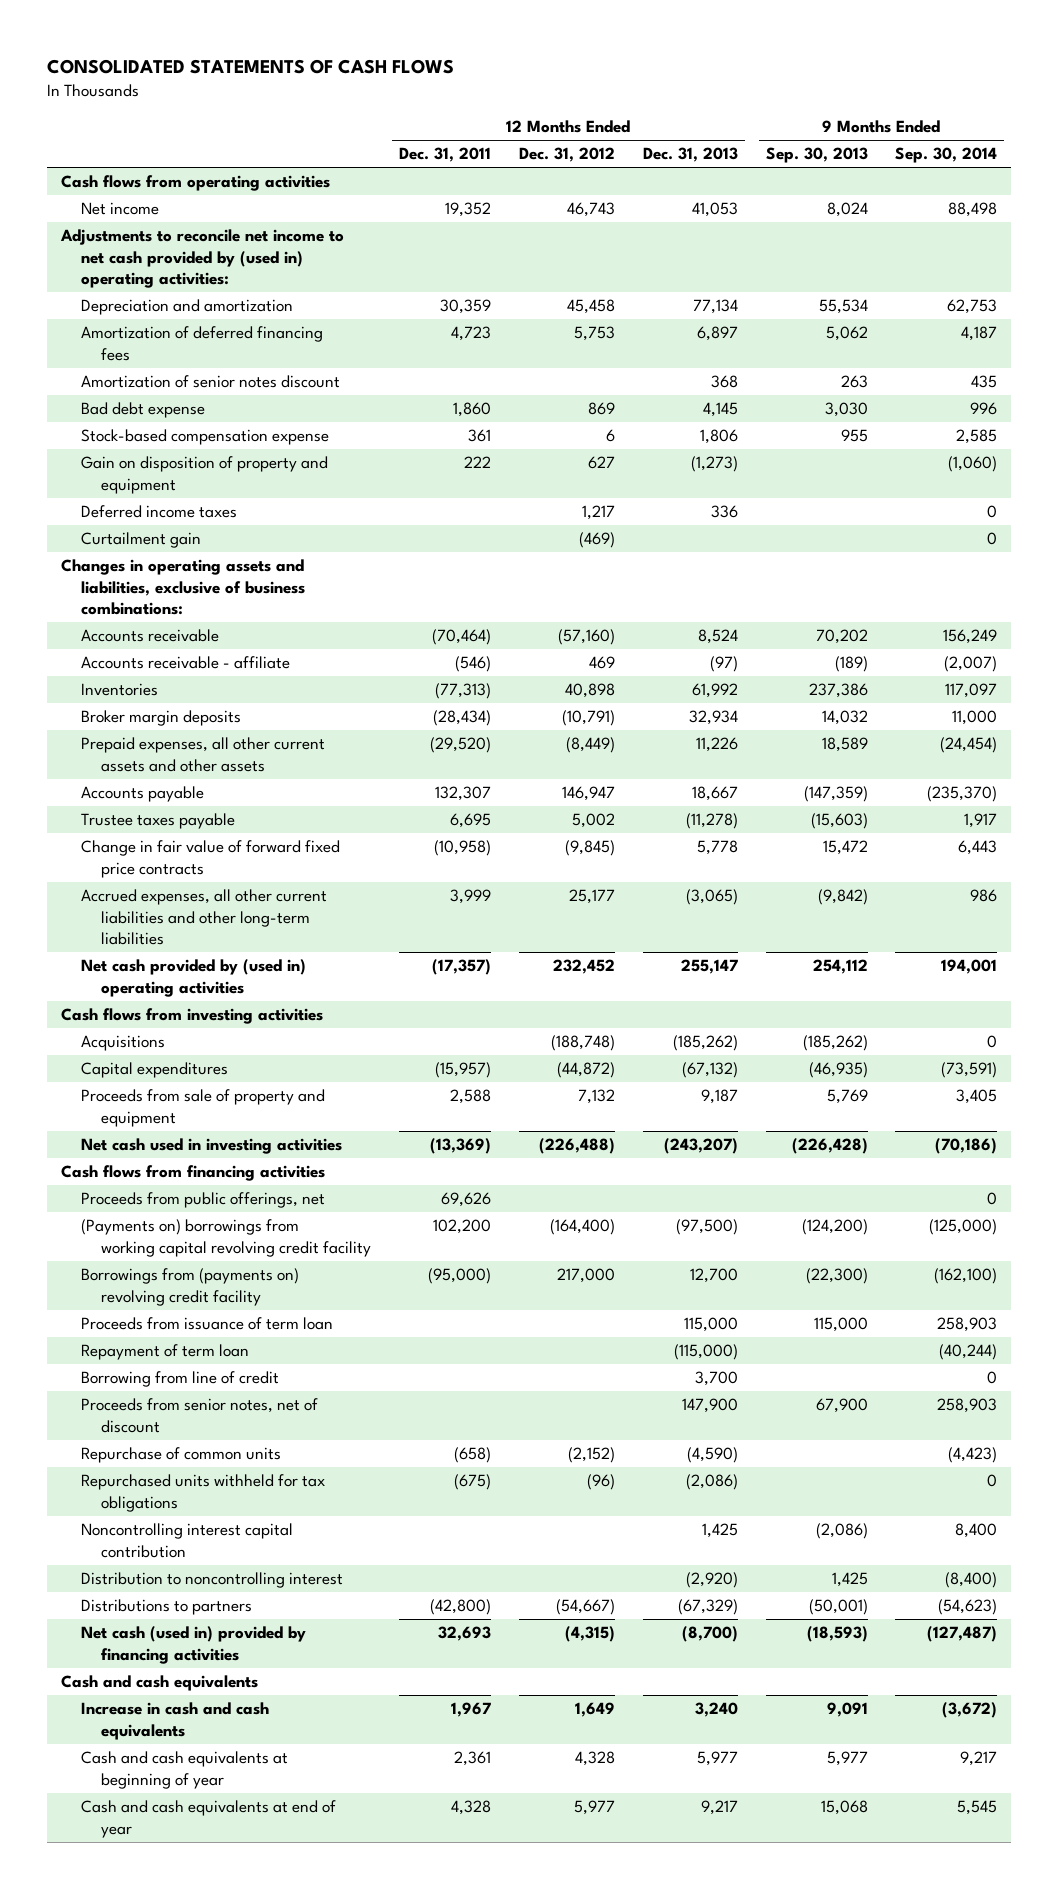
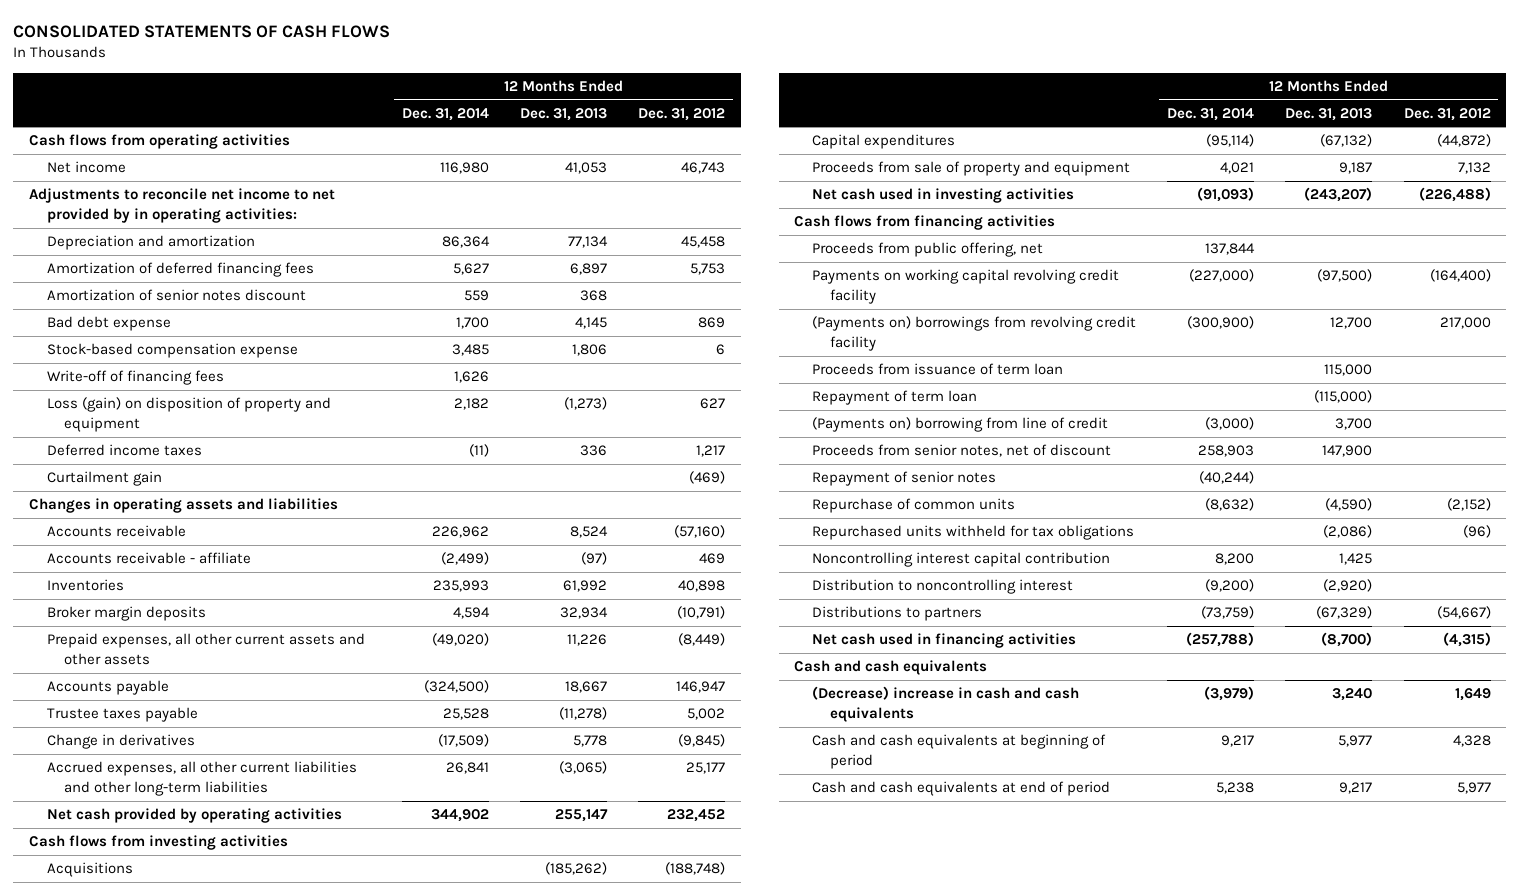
- | 12 Months Ended Dec. 31, 2011 | 12 Months Ended Dec. 31, 2012 | 12 Months Ended Dec. 31, 2013 | 9 Months Ended Sep. 30, 2013 | 9 Months Ended Sep. 30, 2014
+ | 12 Months Ended Dec. 31, 2014 | 12 Months Ended Dec. 31, 2013 | 12 Months Ended Dec. 31, 2012
- Adjustments to reconcile net income to net cash provided by (used in) operating activities:
+ Adjustments to reconcile net income to net provided by in operating activities:
- Gain on disposition of property and equipment | 222 | 627 | (1,273) | | (1,060)
+ Write-off of financing fees | 1,626 | |
+ Loss (gain) on disposition of property and equipment | 2,182 | (1,273) | 627
- Changes in operating assets and liabilities, exclusive of business combinations:
+ Changes in operating assets and liabilities
- Change in fair value of forward fixed price contracts | (10,958) | (9,845) | 5,778 | 15,472 | 6,443
+ Change in derivatives | (17,509) | 5,778 | (9,845)
- Net cash provided by (used in) operating activities | (17,357) | 232,452 | 255,147 | 254,112 | 194,001
+ Net cash provided by operating activities | 344,902 | 255,147 | 232,452
- Proceeds from public offerings, net | 69,626 | | | | 0
- (Payments on) borrowings from working capital revolving credit facility | 102,200 | (164,400) | (97,500) | (124,200) | (125,000)
- Borrowings from (payments on) revolving credit facility | (95,000) | 217,000 | 12,700 | (22,300) | (162,100)
+ Proceeds from public offering, net | 137,844 | |
+ Payments on working capital revolving credit facility | (227,000) | (97,500) | (164,400)
+ (Payments on) borrowings from revolving credit facility | (300,900) | 12,700 | 217,000
- Borrowing from line of credit | | | 3,700 | | 0
+ (Payments on) borrowing from line of credit | (3,000) | 3,700 |
+ Repayment of senior notes | (40,244) | |
- Net cash (used in) provided by financing activities | 32,693 | (4,315) | (8,700) | (18,593) | (127,487)
+ Net cash used in financing activities | (257,788) | (8,700) | (4,315)
- Increase in cash and cash equivalents | 1,967 | 1,649 | 3,240 | 9,091 | (3,672)
- Cash and cash equivalents at beginning of year | 2,361 | 4,328 | 5,977 | 5,977 | 9,217
- Cash and cash equivalents at end of year | 4,328 | 5,977 | 9,217 | 15,068 | 5,545
+ (Decrease) increase in cash and cash equivalents | (3,979) | 3,240 | 1,649
+ Cash and cash equivalents at beginning of period | 9,217 | 5,977 | 4,328
+ Cash and cash equivalents at end of period | 5,238 | 9,217 | 5,977

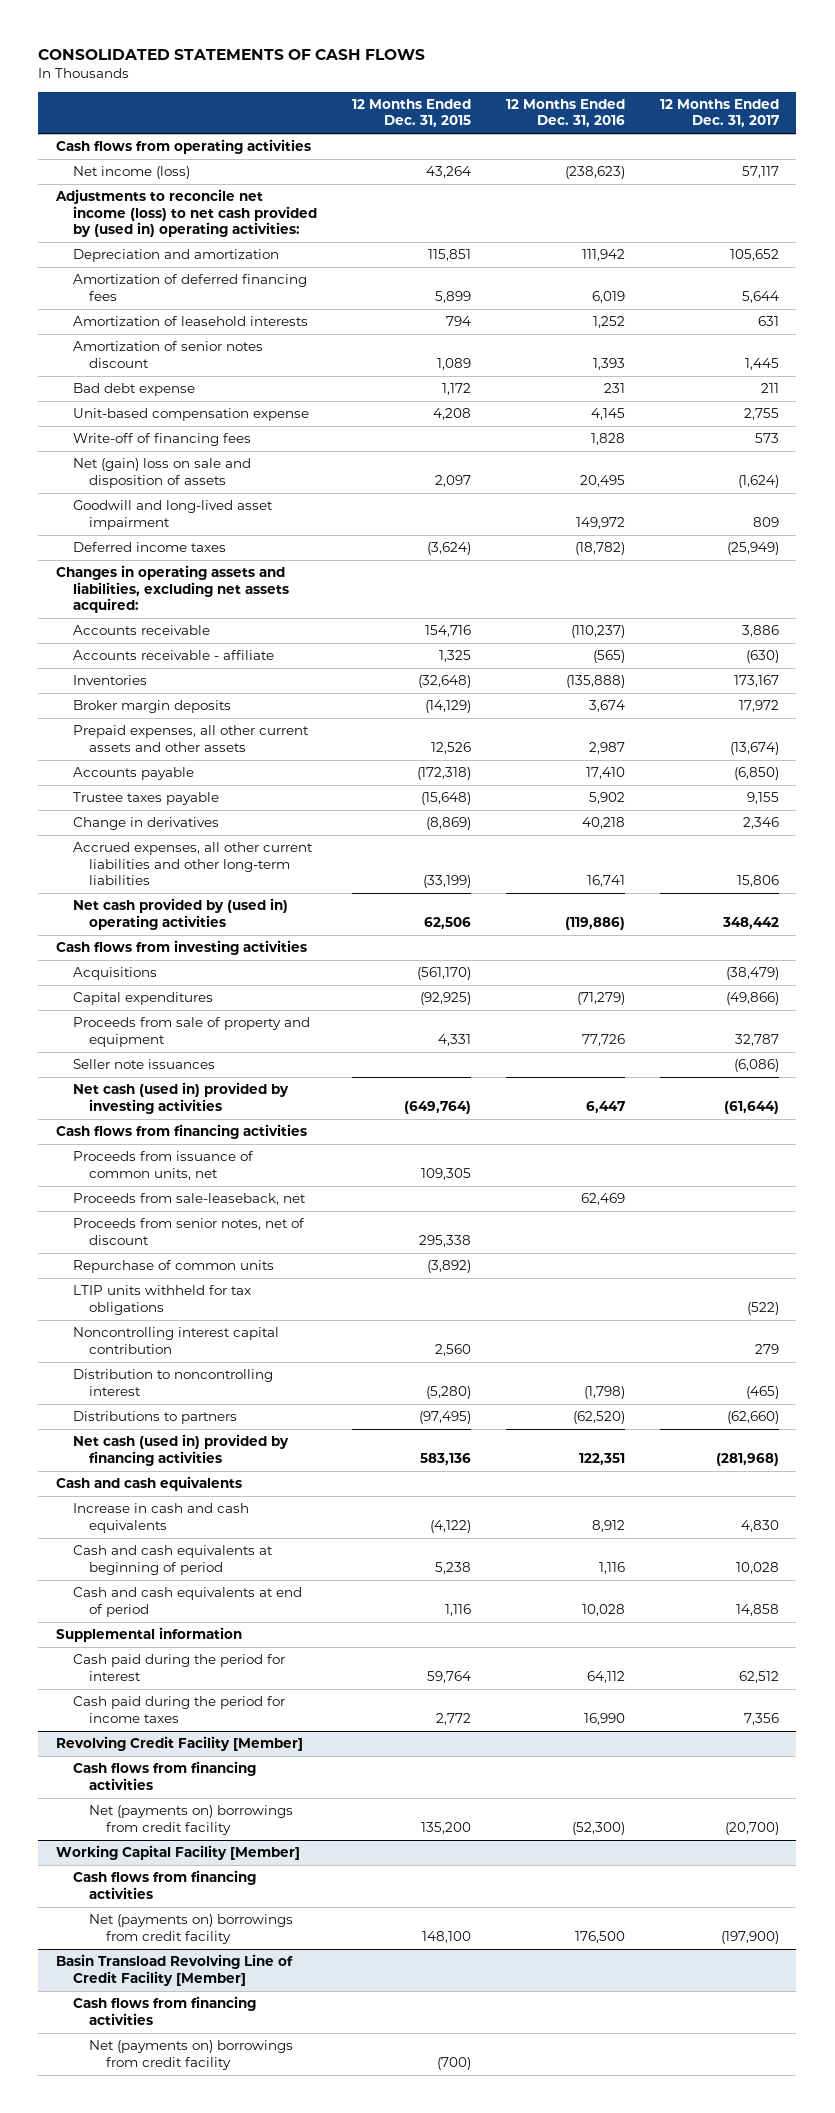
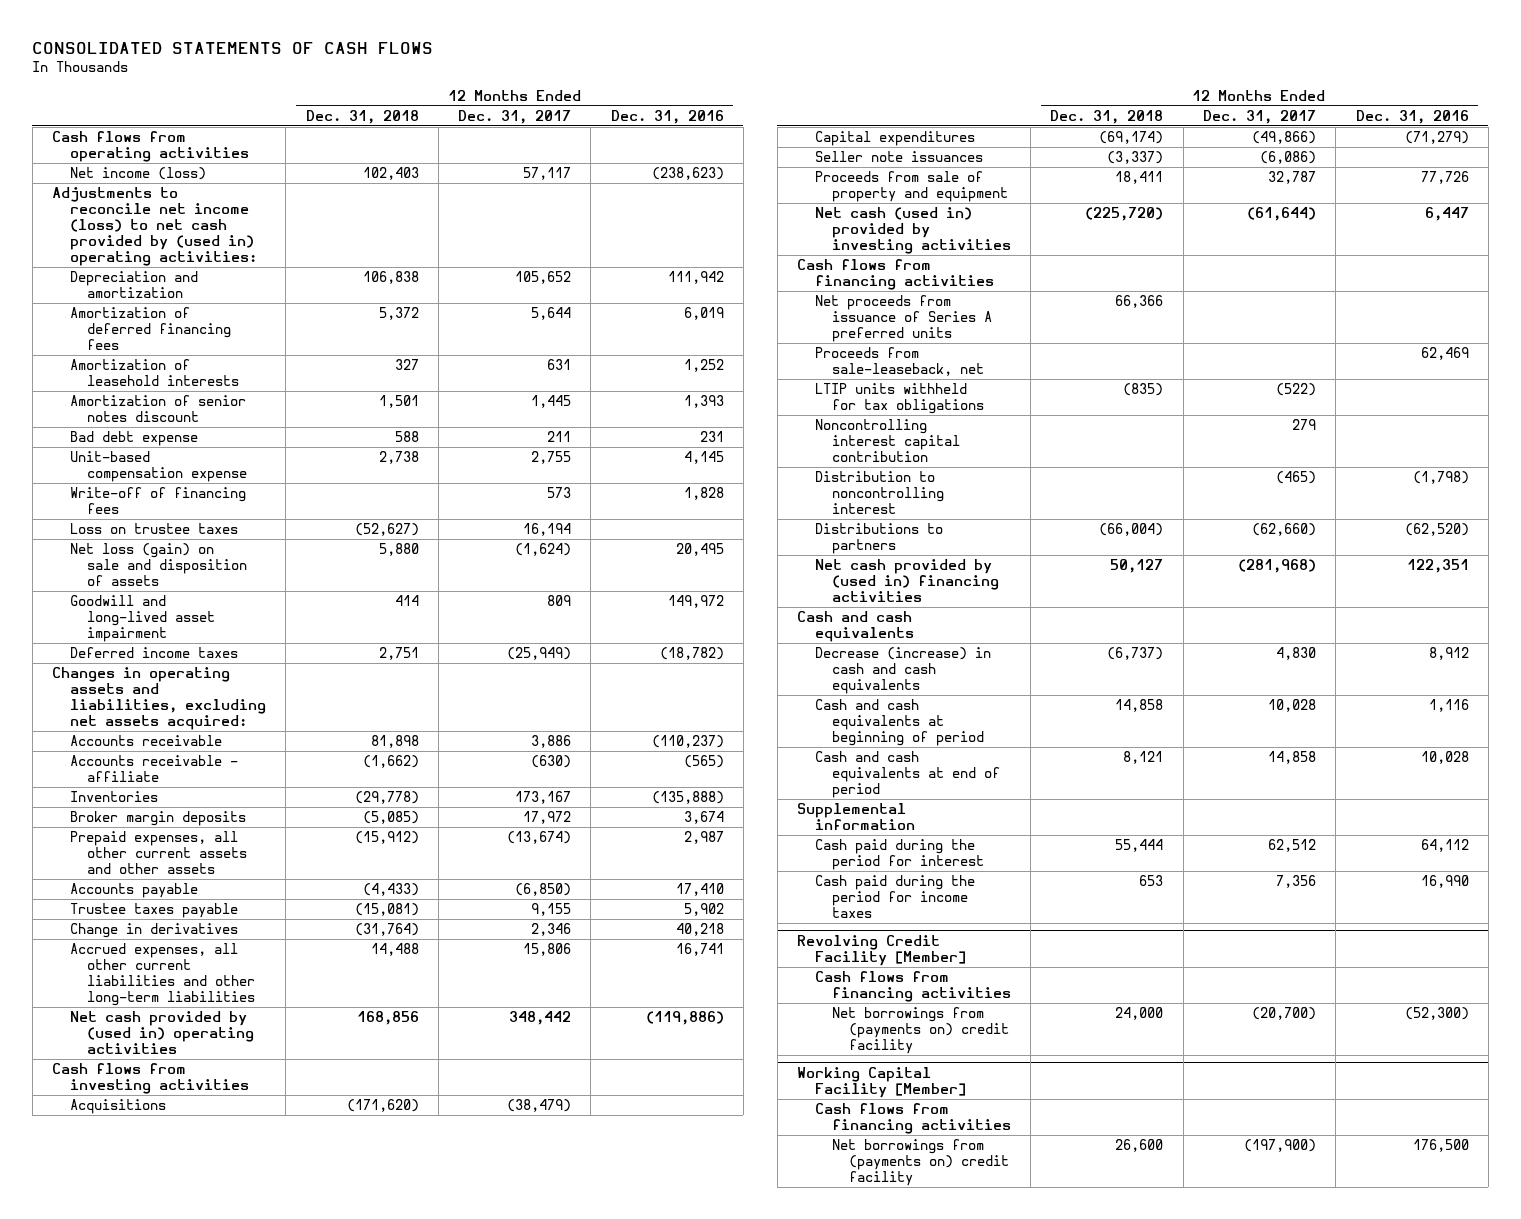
- | 12 Months Ended Dec. 31, 2015 | 12 Months Ended Dec. 31, 2016 | 12 Months Ended Dec. 31, 2017
+ | 12 Months Ended Dec. 31, 2018 | 12 Months Ended Dec. 31, 2017 | 12 Months Ended Dec. 31, 2016
- Net (gain) loss on sale and disposition of assets | 2,097 | 20,495 | (1,624)
+ Loss on trustee taxes | (52,627) | 16,194 |
+ Net loss (gain) on sale and disposition of assets | 5,880 | (1,624) | 20,495
moved down: Proceeds from sale of property and equipment | 18,411 | 32,787 | 77,726
- Proceeds from issuance of common units, net | 109,305 | |
+ Net proceeds from issuance of Series A preferred units | 66,366 | |
- Proceeds from senior notes, net of discount | 295,338 | |
- Repurchase of common units | (3,892) | |
- Net cash (used in) provided by financing activities | 583,136 | 122,351 | (281,968)
+ Net cash provided by (used in) financing activities | 50,127 | (281,968) | 122,351
- Increase in cash and cash equivalents | (4,122) | 8,912 | 4,830
+ Decrease (increase) in cash and cash equivalents | (6,737) | 4,830 | 8,912
@ Revolving Credit Facility [Member]
- Net (payments on) borrowings from credit facility | 135,200 | (52,300) | (20,700)
+ Net borrowings from (payments on) credit facility | 24,000 | (20,700) | (52,300)
@ Working Capital Facility [Member]
- Net (payments on) borrowings from credit facility | 148,100 | 176,500 | (197,900)
- Basin Transload Revolving Line of Credit Facility [Member]
- Cash flows from financing activities
- Net (payments on) borrowings from credit facility | (700) | |
@ Working Capital Facility [Member]
+ Net borrowings from (payments on) credit facility | 26,600 | (197,900) | 176,500

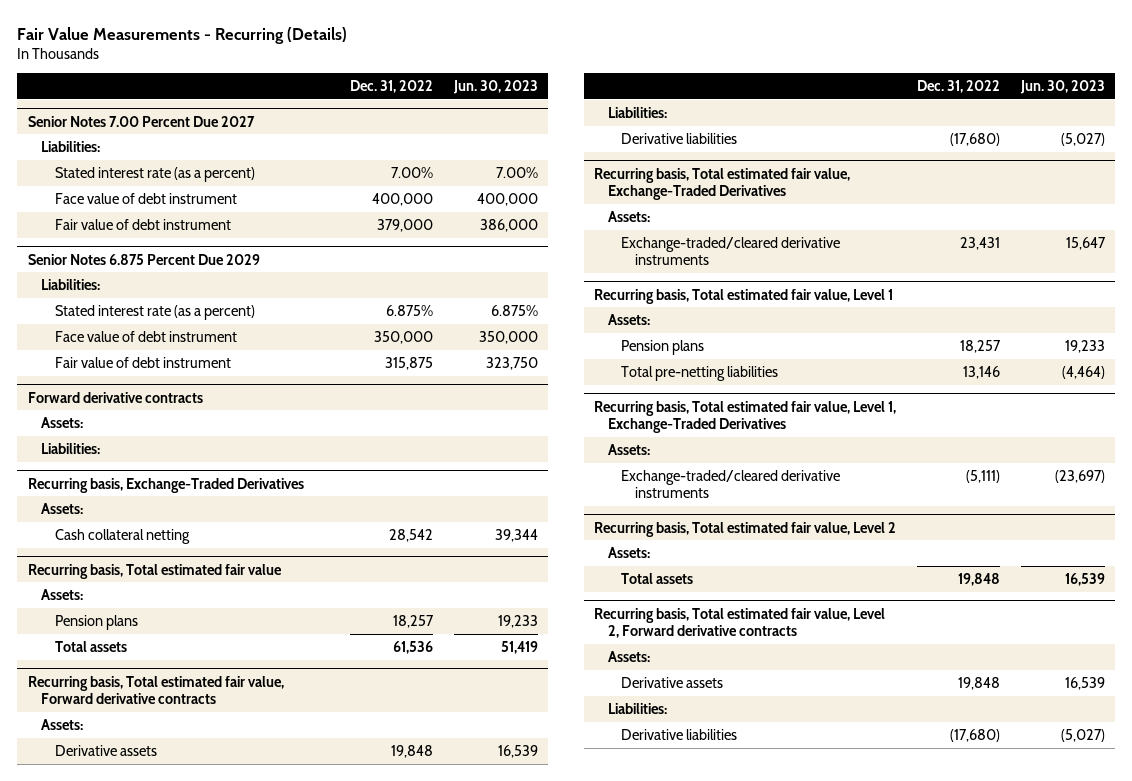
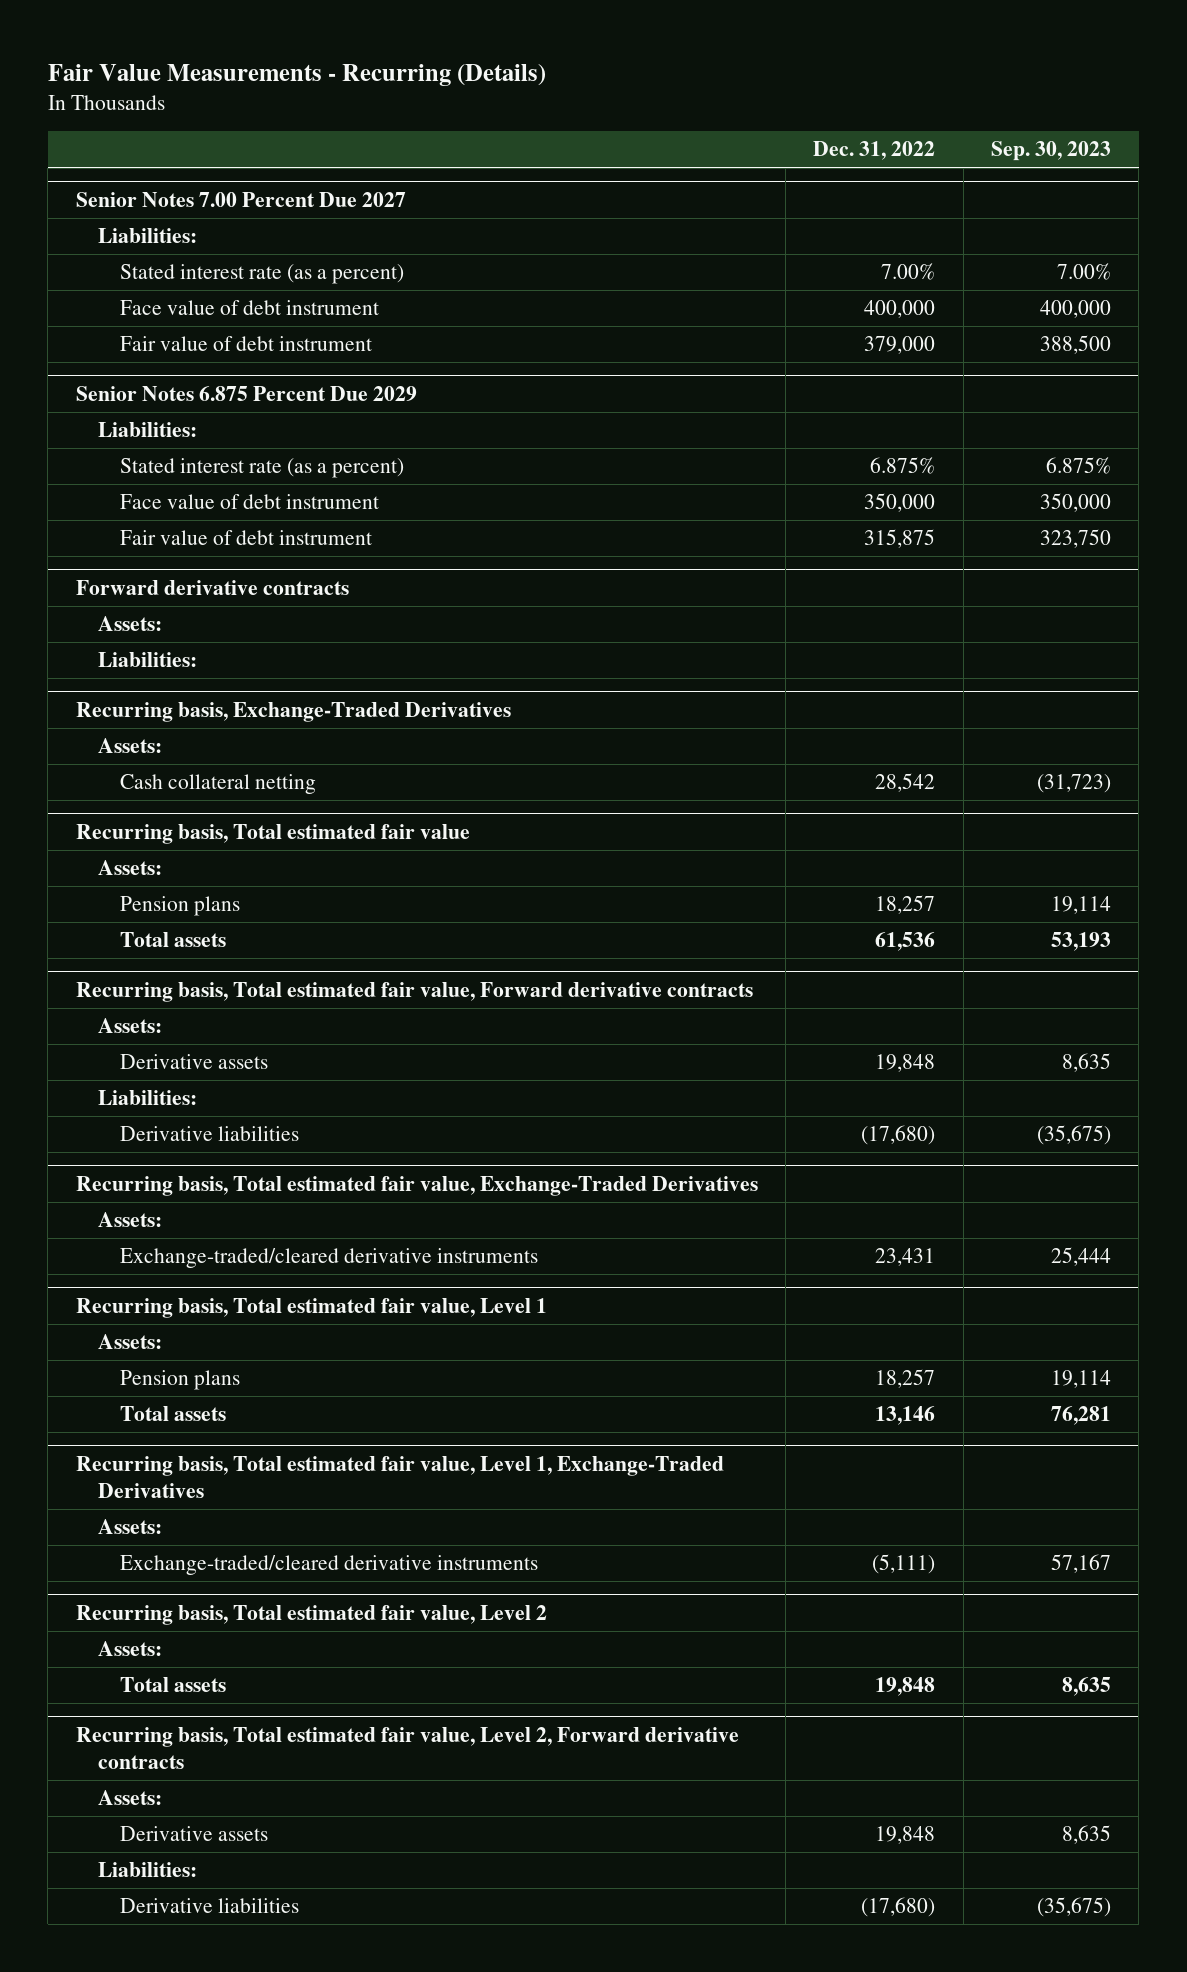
- | Dec. 31, 2022 | Jun. 30, 2023
+ | Dec. 31, 2022 | Sep. 30, 2023
@ Recurring basis, Total estimated fair value, Level 1
- Total pre-netting liabilities | 13,146 | (4,464)
+ Total assets | 13,146 | 76,281

